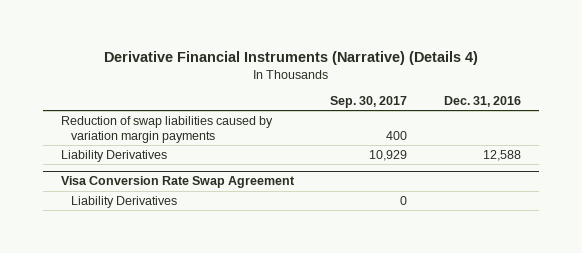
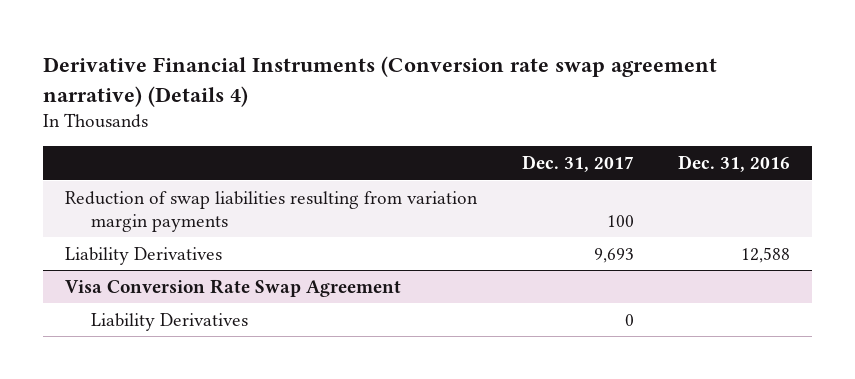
- Derivative Financial Instruments (Narrative) (Details 4)
+ Derivative Financial Instruments (Conversion rate swap agreement narrative) (Details 4)
- | Sep. 30, 2017 | Dec. 31, 2016
+ | Dec. 31, 2017 | Dec. 31, 2016
- Reduction of swap liabilities caused by variation margin payments | 400 |
+ Reduction of swap liabilities resulting from variation margin payments | 100 |

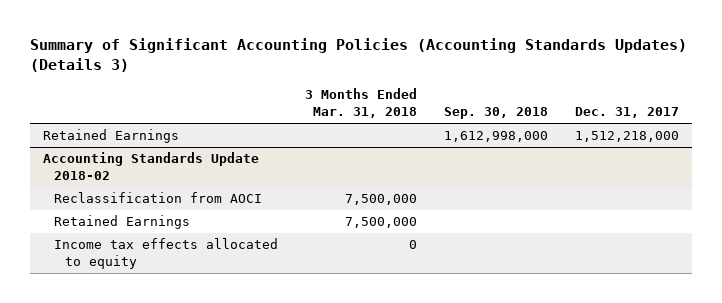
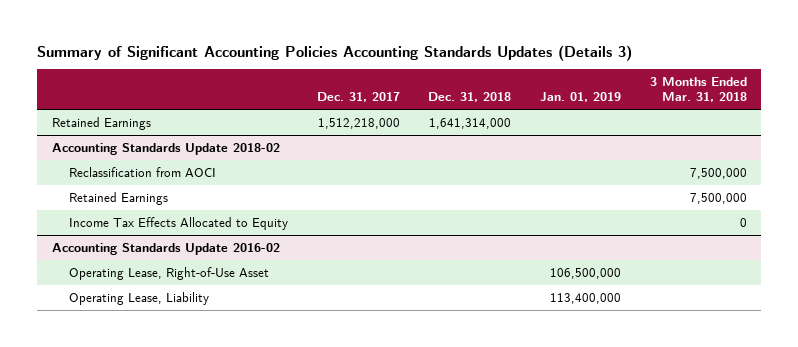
- Summary of Significant Accounting Policies (Accounting Standards Updates) (Details 3)
+ Summary of Significant Accounting Policies Accounting Standards Updates (Details 3)
- | 3 Months Ended Mar. 31, 2018 | Sep. 30, 2018 | Dec. 31, 2017
+ | Dec. 31, 2017 | Dec. 31, 2018 | Jan. 01, 2019 | 3 Months Ended Mar. 31, 2018
@ Accounting Standards Update 2018-02
- Income tax effects allocated to equity | 0 | |
+ Income Tax Effects Allocated to Equity | | | | 0
+ Accounting Standards Update 2016-02
+ Operating Lease, Right-of-Use Asset | | | 106,500,000 |
+ Operating Lease, Liability | | | 113,400,000 |

